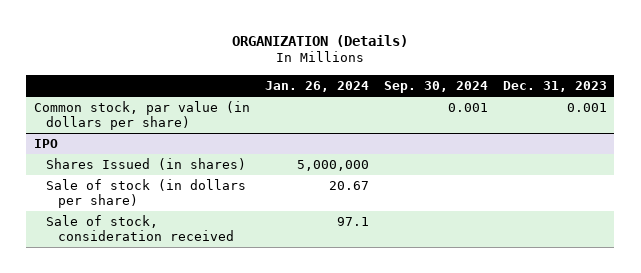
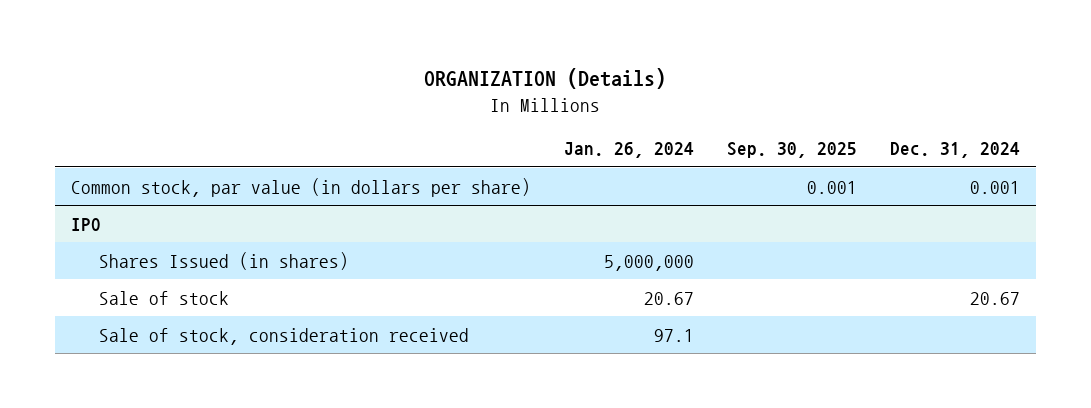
- | Jan. 26, 2024 | Sep. 30, 2024 | Dec. 31, 2023
+ | Jan. 26, 2024 | Sep. 30, 2025 | Dec. 31, 2024
@ IPO
- Sale of stock (in dollars per share) | 20.67 | |
+ Sale of stock | 20.67 | | 20.67

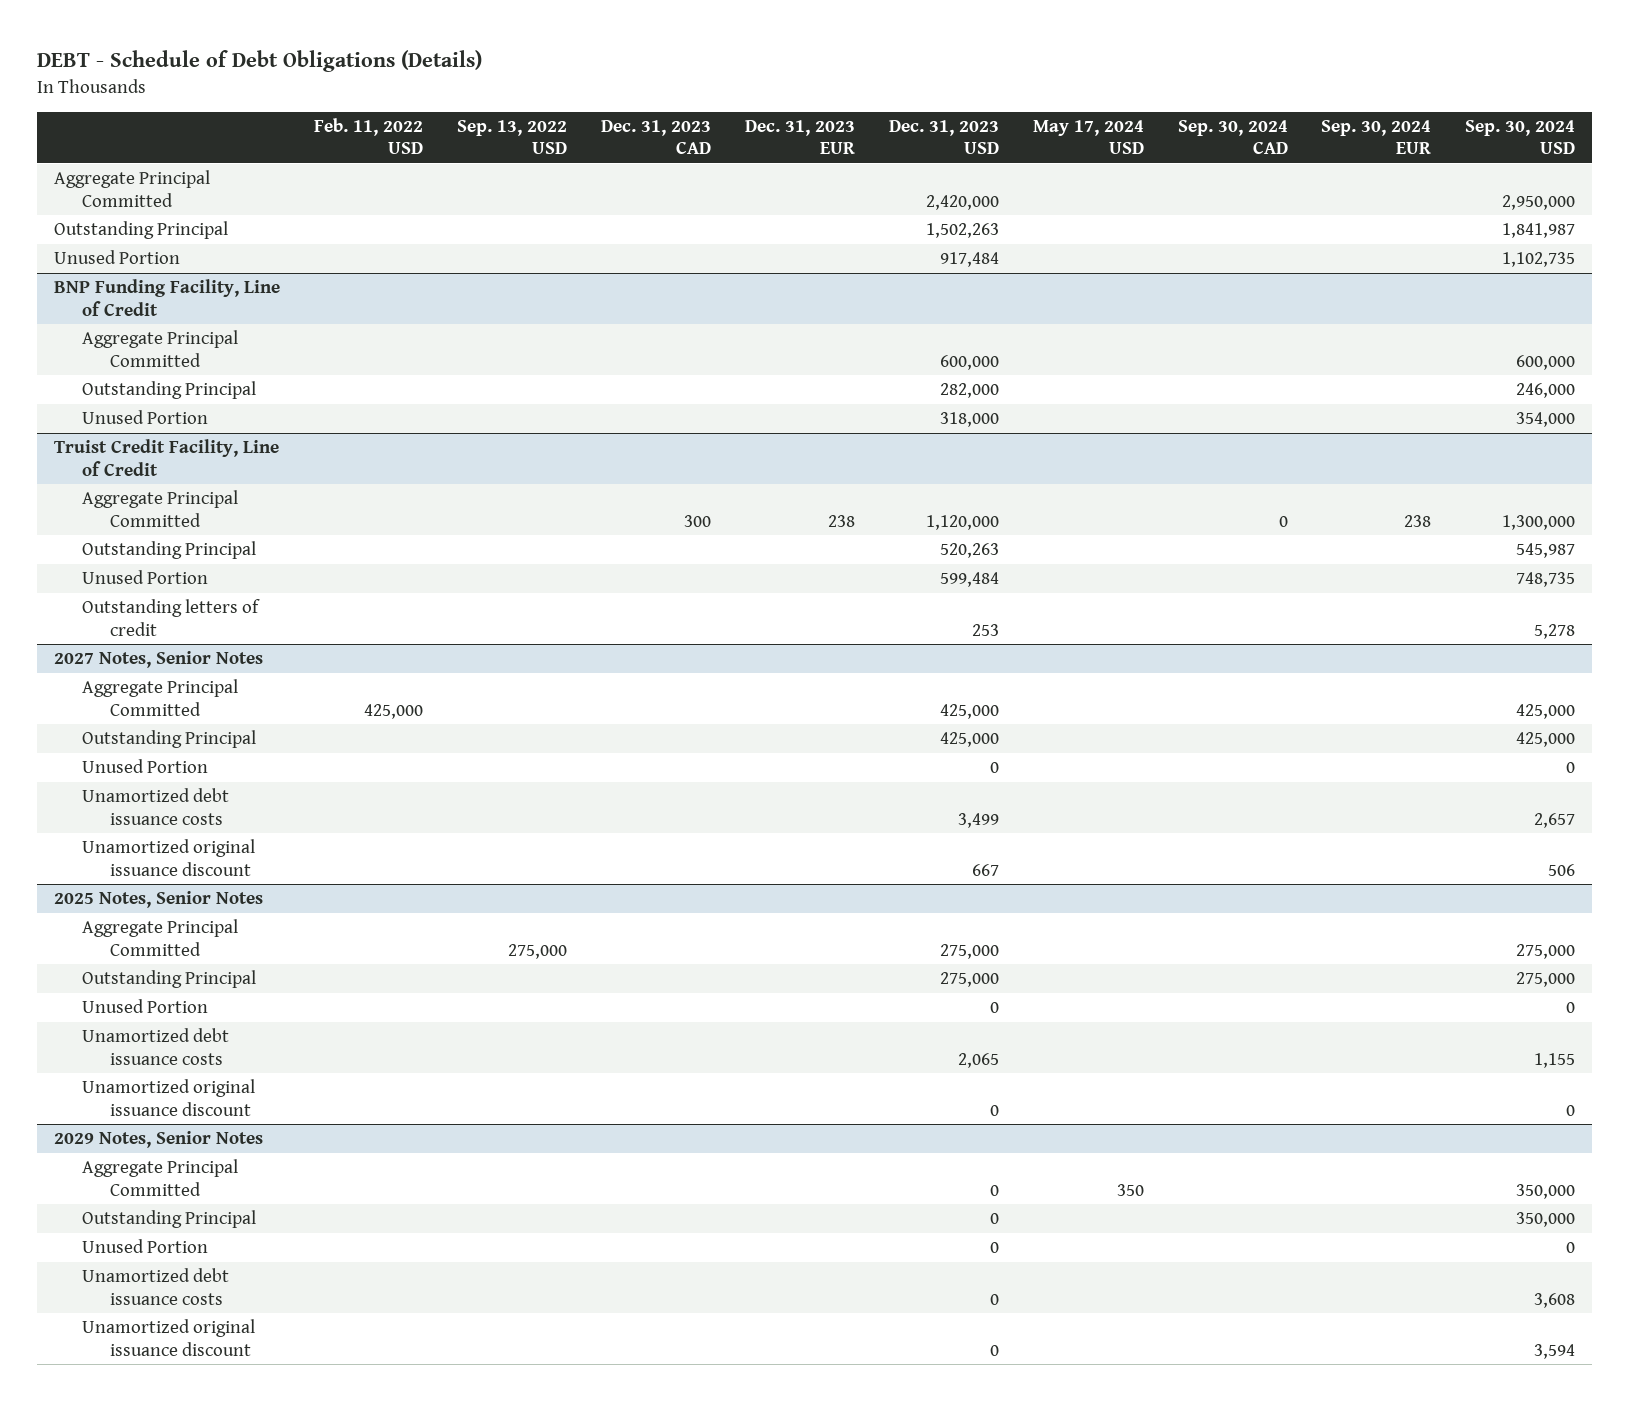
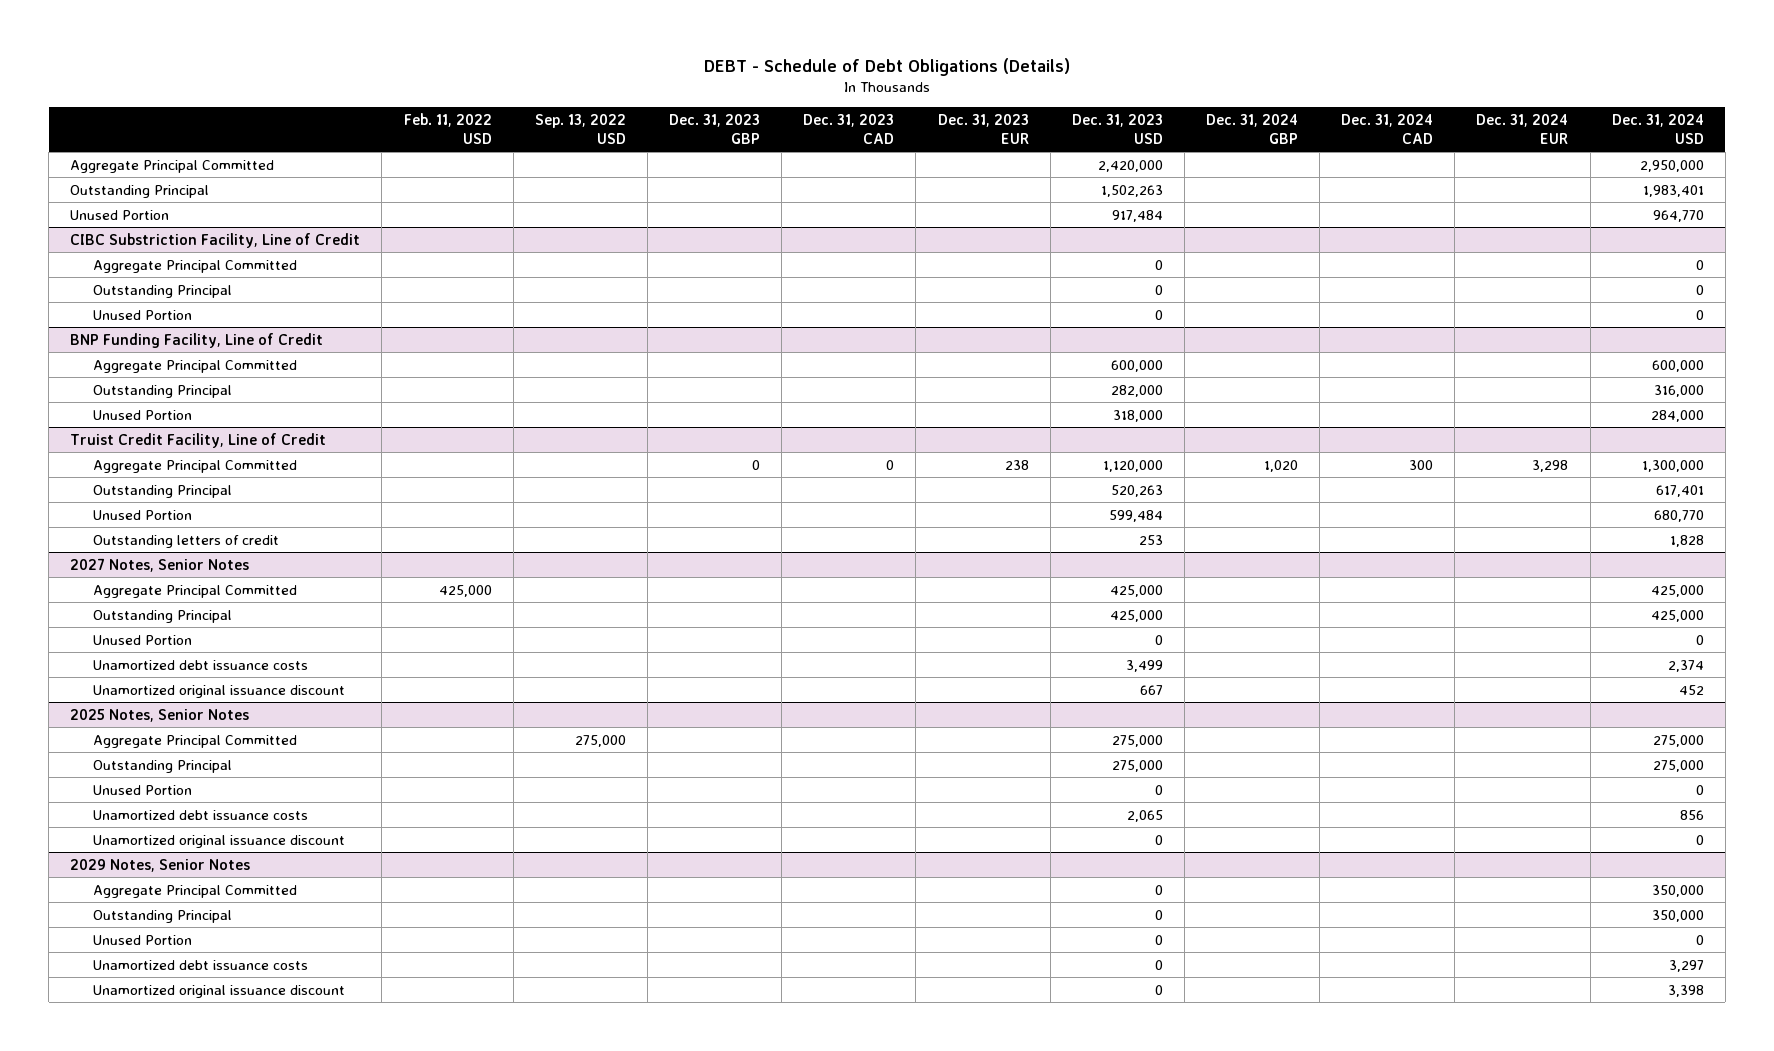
- | Feb. 11, 2022 USD | Sep. 13, 2022 USD | Dec. 31, 2023 CAD | Dec. 31, 2023 EUR | Dec. 31, 2023 USD | May 17, 2024 USD | Sep. 30, 2024 CAD | Sep. 30, 2024 EUR | Sep. 30, 2024 USD
+ | Feb. 11, 2022 USD | Sep. 13, 2022 USD | Dec. 31, 2023 GBP | Dec. 31, 2023 CAD | Dec. 31, 2023 EUR | Dec. 31, 2023 USD | Dec. 31, 2024 GBP | Dec. 31, 2024 CAD | Dec. 31, 2024 EUR | Dec. 31, 2024 USD
+ CIBC Substriction Facility, Line of Credit
+ Aggregate Principal Committed | | | | | | 0 | | | | 0
+ Outstanding Principal | | | | | | 0 | | | | 0
+ Unused Portion | | | | | | 0 | | | | 0
@ Truist Credit Facility, Line of Credit
- Aggregate Principal Committed | | | 300 | 238 | 1,120,000 | | 0 | 238 | 1,300,000
+ Aggregate Principal Committed | | | 0 | 0 | 238 | 1,120,000 | 1,020 | 300 | 3,298 | 1,300,000

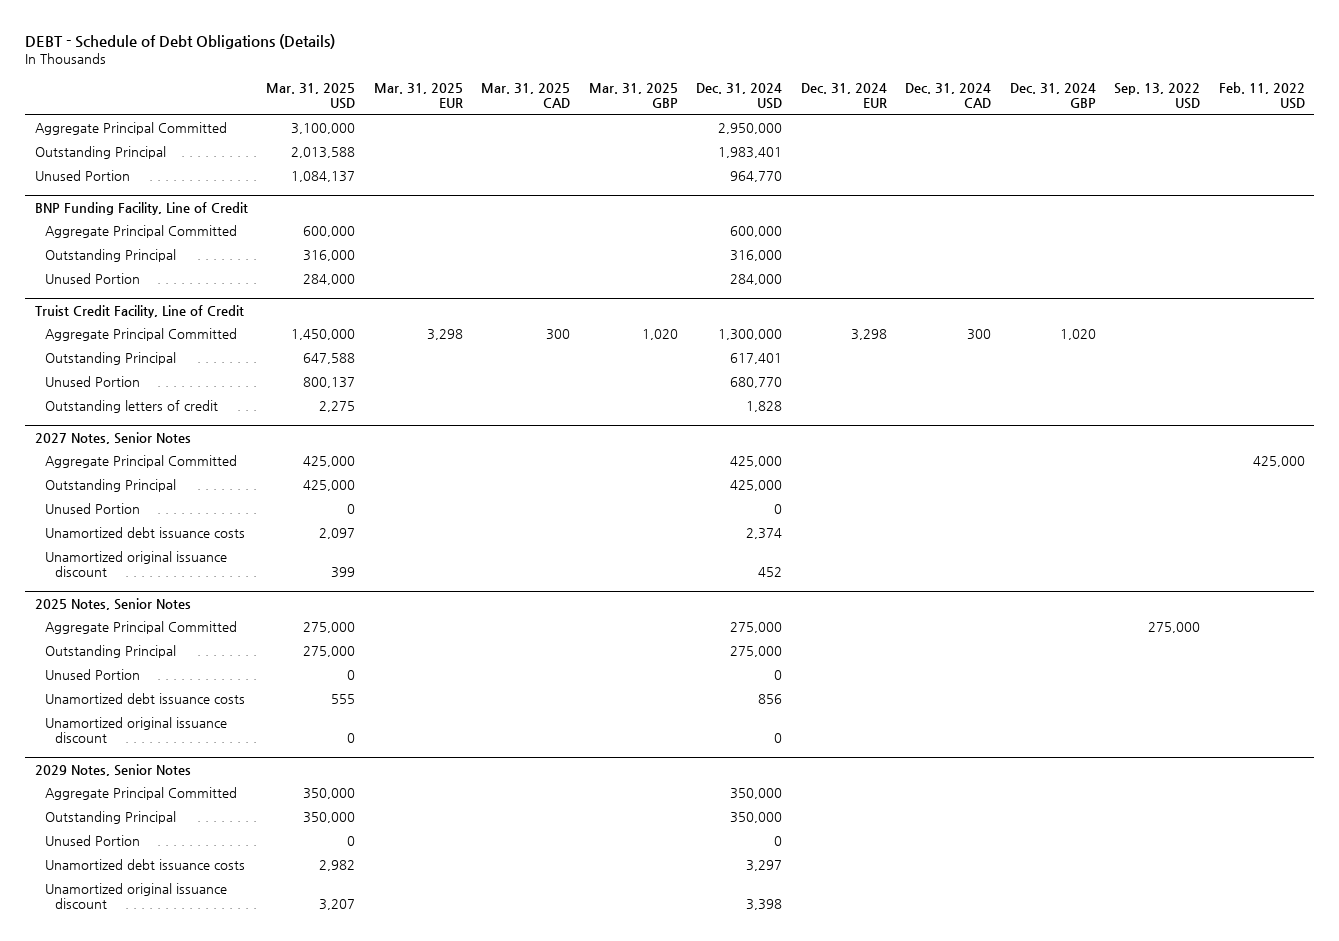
- | Feb. 11, 2022 USD | Sep. 13, 2022 USD | Dec. 31, 2023 GBP | Dec. 31, 2023 CAD | Dec. 31, 2023 EUR | Dec. 31, 2023 USD | Dec. 31, 2024 GBP | Dec. 31, 2024 CAD | Dec. 31, 2024 EUR | Dec. 31, 2024 USD
+ | Mar. 31, 2025 USD | Mar. 31, 2025 EUR | Mar. 31, 2025 CAD | Mar. 31, 2025 GBP | Dec. 31, 2024 USD | Dec. 31, 2024 EUR | Dec. 31, 2024 CAD | Dec. 31, 2024 GBP | Sep. 13, 2022 USD | Feb. 11, 2022 USD
- CIBC Substriction Facility, Line of Credit
- Aggregate Principal Committed | | | | | | 0 | | | | 0
- Outstanding Principal | | | | | | 0 | | | | 0
- Unused Portion | | | | | | 0 | | | | 0

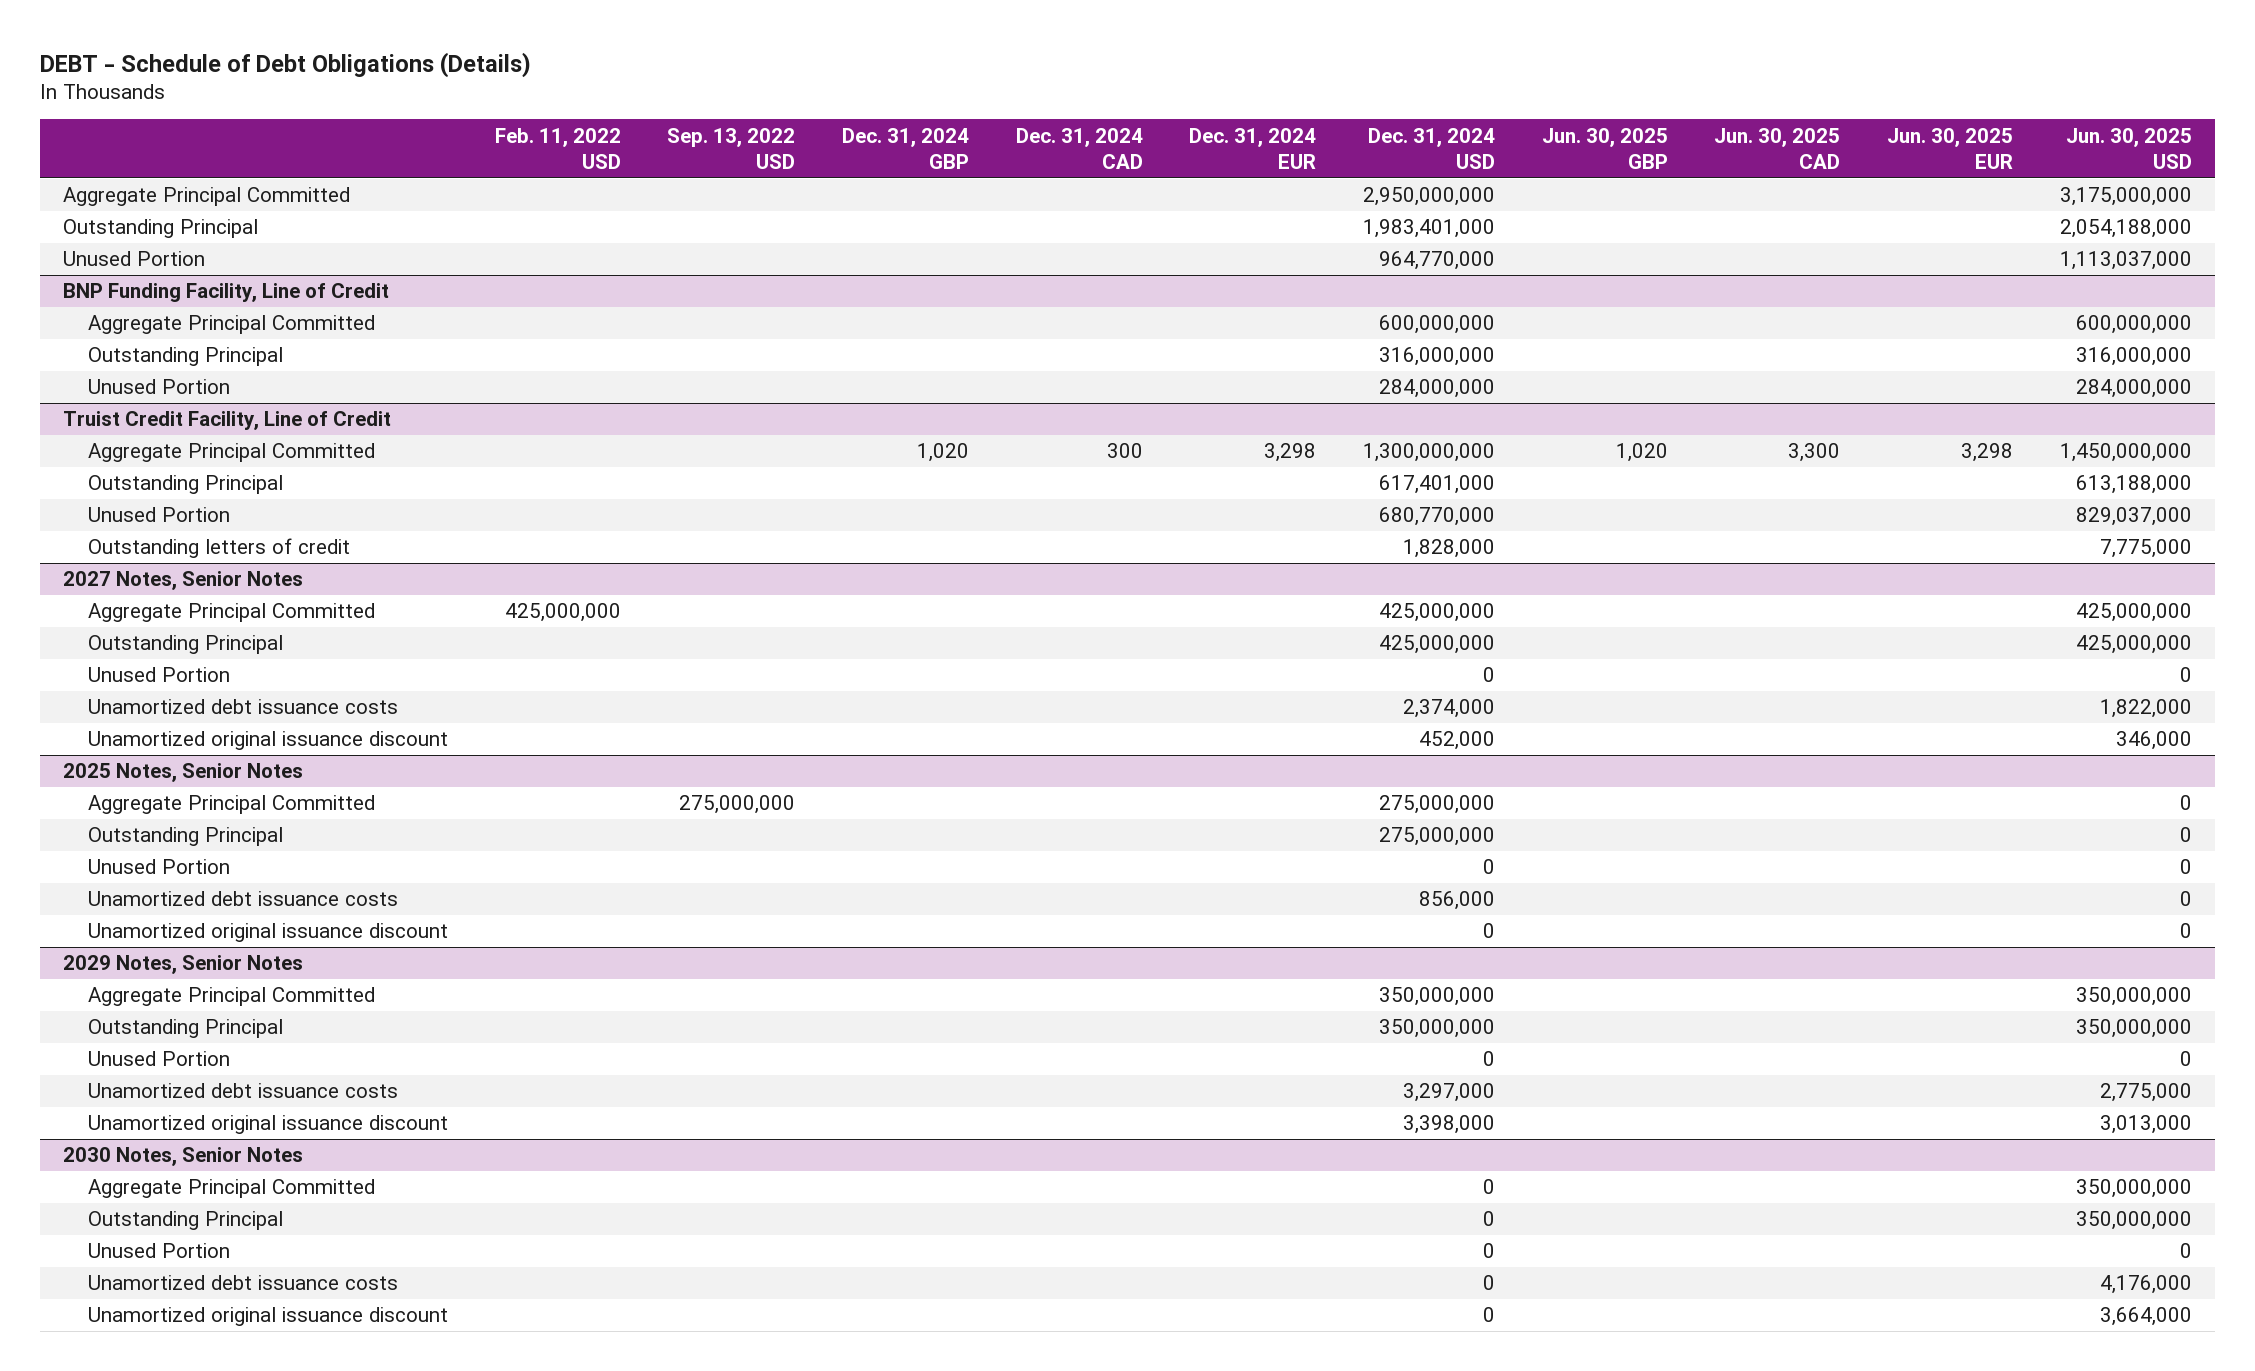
- | Mar. 31, 2025 USD | Mar. 31, 2025 EUR | Mar. 31, 2025 CAD | Mar. 31, 2025 GBP | Dec. 31, 2024 USD | Dec. 31, 2024 EUR | Dec. 31, 2024 CAD | Dec. 31, 2024 GBP | Sep. 13, 2022 USD | Feb. 11, 2022 USD
+ | Feb. 11, 2022 USD | Sep. 13, 2022 USD | Dec. 31, 2024 GBP | Dec. 31, 2024 CAD | Dec. 31, 2024 EUR | Dec. 31, 2024 USD | Jun. 30, 2025 GBP | Jun. 30, 2025 CAD | Jun. 30, 2025 EUR | Jun. 30, 2025 USD
- Aggregate Principal Committed | 3,100,000 | | | | 2,950,000 | | | | |
- Outstanding Principal | 2,013,588 | | | | 1,983,401 | | | | |
- Unused Portion | 1,084,137 | | | | 964,770 | | | | |
+ Aggregate Principal Committed | | | | | | 2,950,000,000 | | | | 3,175,000,000
+ Outstanding Principal | | | | | | 1,983,401,000 | | | | 2,054,188,000
+ Unused Portion | | | | | | 964,770,000 | | | | 1,113,037,000
@ BNP Funding Facility, Line of Credit
- Aggregate Principal Committed | 600,000 | | | | 600,000 | | | | |
- Outstanding Principal | 316,000 | | | | 316,000 | | | | |
- Unused Portion | 284,000 | | | | 284,000 | | | | |
+ Aggregate Principal Committed | | | | | | 600,000,000 | | | | 600,000,000
+ Outstanding Principal | | | | | | 316,000,000 | | | | 316,000,000
+ Unused Portion | | | | | | 284,000,000 | | | | 284,000,000
@ Truist Credit Facility, Line of Credit
- Aggregate Principal Committed | 1,450,000 | 3,298 | 300 | 1,020 | 1,300,000 | 3,298 | 300 | 1,020 | |
- Outstanding Principal | 647,588 | | | | 617,401 | | | | |
- Unused Portion | 800,137 | | | | 680,770 | | | | |
- Outstanding letters of credit | 2,275 | | | | 1,828 | | | | |
+ Aggregate Principal Committed | | | 1,020 | 300 | 3,298 | 1,300,000,000 | 1,020 | 3,300 | 3,298 | 1,450,000,000
+ Outstanding Principal | | | | | | 617,401,000 | | | | 613,188,000
+ Unused Portion | | | | | | 680,770,000 | | | | 829,037,000
+ Outstanding letters of credit | | | | | | 1,828,000 | | | | 7,775,000
@ 2027 Notes, Senior Notes
- Aggregate Principal Committed | 425,000 | | | | 425,000 | | | | | 425,000
- Outstanding Principal | 425,000 | | | | 425,000 | | | | |
+ Aggregate Principal Committed | 425,000,000 | | | | | 425,000,000 | | | | 425,000,000
+ Outstanding Principal | | | | | | 425,000,000 | | | | 425,000,000
- Unamortized debt issuance costs | 2,097 | | | | 2,374 | | | | |
- Unamortized original issuance discount | 399 | | | | 452 | | | | |
+ Unamortized debt issuance costs | | | | | | 2,374,000 | | | | 1,822,000
+ Unamortized original issuance discount | | | | | | 452,000 | | | | 346,000
@ 2025 Notes, Senior Notes
- Aggregate Principal Committed | 275,000 | | | | 275,000 | | | | 275,000 |
- Outstanding Principal | 275,000 | | | | 275,000 | | | | |
+ Aggregate Principal Committed | | 275,000,000 | | | | 275,000,000 | | | | 0
+ Outstanding Principal | | | | | | 275,000,000 | | | | 0
- Unamortized debt issuance costs | 555 | | | | 856 | | | | |
+ Unamortized debt issuance costs | | | | | | 856,000 | | | | 0
@ 2029 Notes, Senior Notes
- Aggregate Principal Committed | 350,000 | | | | 350,000 | | | | |
- Outstanding Principal | 350,000 | | | | 350,000 | | | | |
+ Aggregate Principal Committed | | | | | | 350,000,000 | | | | 350,000,000
+ Outstanding Principal | | | | | | 350,000,000 | | | | 350,000,000
- Unamortized debt issuance costs | 2,982 | | | | 3,297 | | | | |
- Unamortized original issuance discount | 3,207 | | | | 3,398 | | | | |
+ Unamortized debt issuance costs | | | | | | 3,297,000 | | | | 2,775,000
+ Unamortized original issuance discount | | | | | | 3,398,000 | | | | 3,013,000
+ 2030 Notes, Senior Notes
+ Aggregate Principal Committed | | | | | | 0 | | | | 350,000,000
+ Outstanding Principal | | | | | | 0 | | | | 350,000,000
+ Unused Portion | | | | | | 0 | | | | 0
+ Unamortized debt issuance costs | | | | | | 0 | | | | 4,176,000
+ Unamortized original issuance discount | | | | | | 0 | | | | 3,664,000

